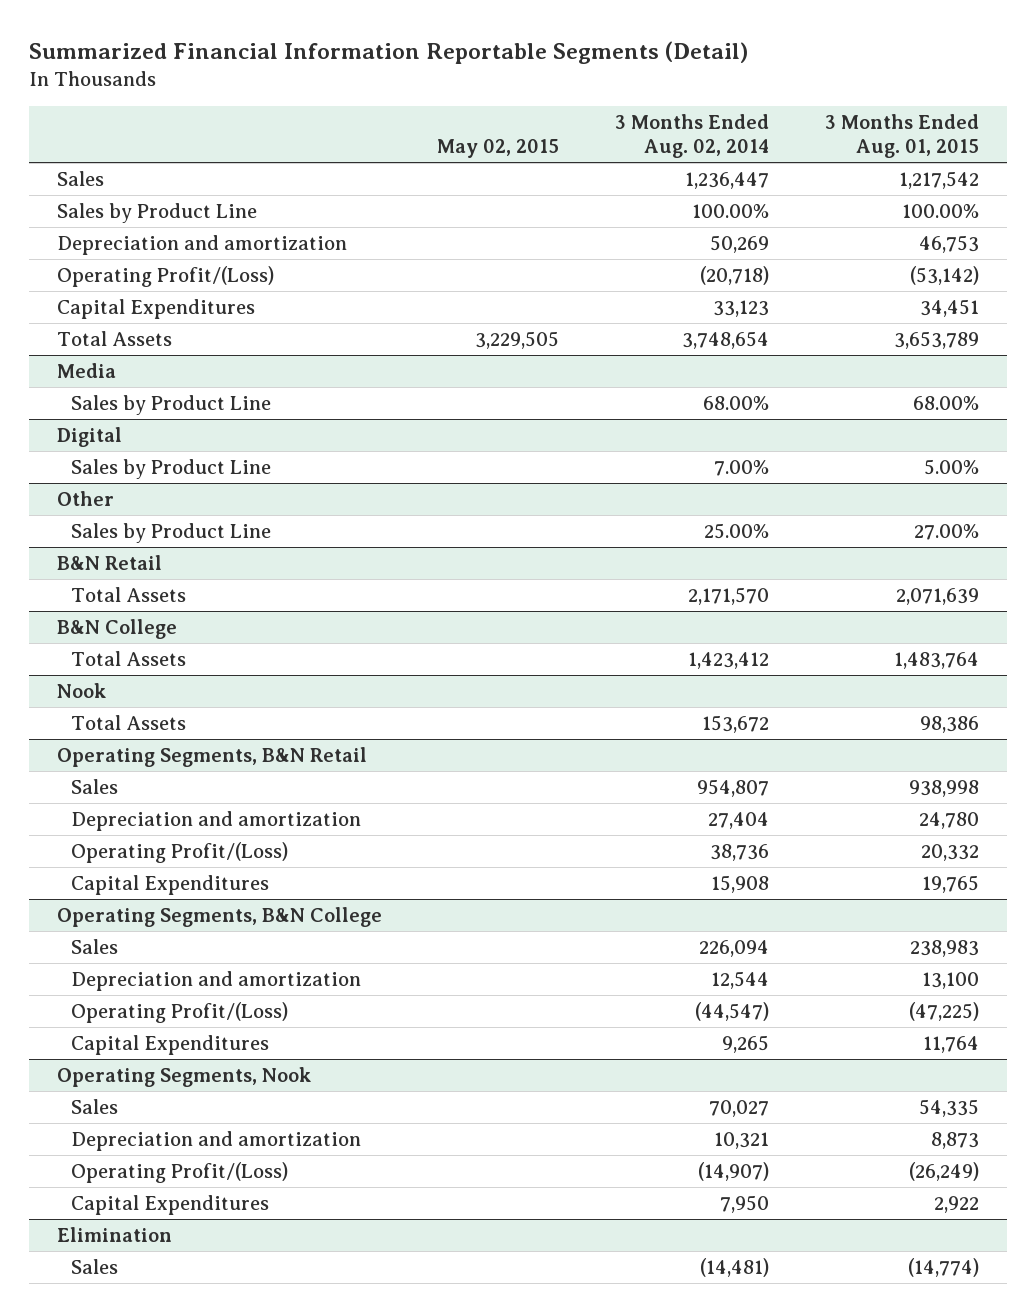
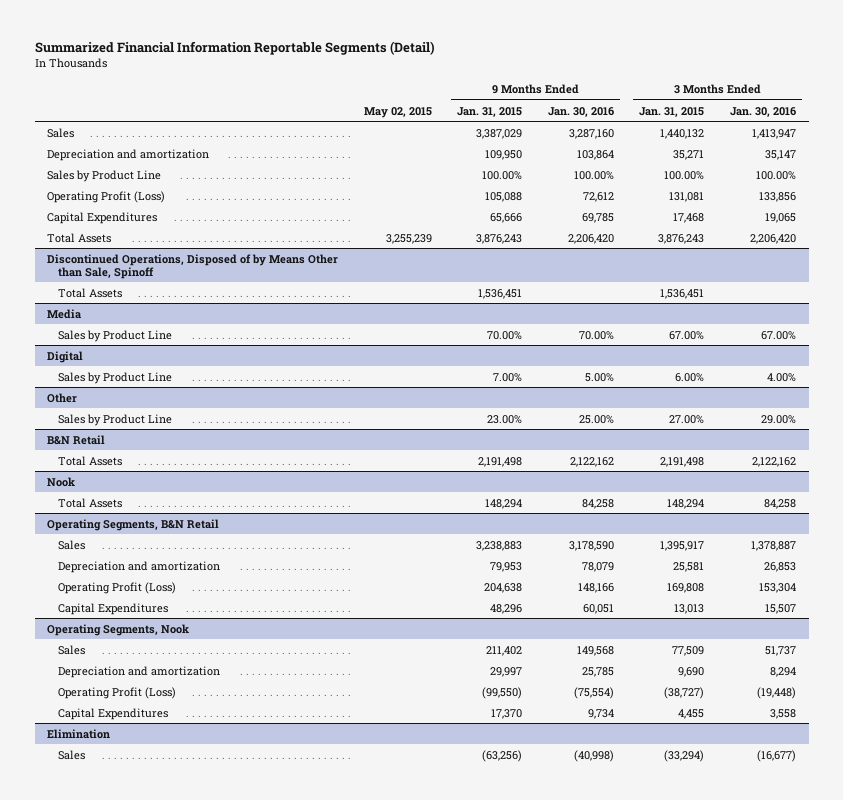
- | May 02, 2015 | 3 Months Ended Aug. 02, 2014 | 3 Months Ended Aug. 01, 2015
+ | May 02, 2015 | 9 Months Ended Jan. 31, 2015 | 9 Months Ended Jan. 30, 2016 | 3 Months Ended Jan. 31, 2015 | 3 Months Ended Jan. 30, 2016
- Operating Profit/(Loss) | | (20,718) | (53,142)
moved down: Sales by Product Line | | 100.00% | 100.00% | 100.00% | 100.00%
+ Operating Profit (Loss) | | 105,088 | 72,612 | 131,081 | 133,856
- Total Assets | 3,229,505 | 3,748,654 | 3,653,789
+ Total Assets | 3,255,239 | 3,876,243 | 2,206,420 | 3,876,243 | 2,206,420
+ Discontinued Operations, Disposed of by Means Other than Sale, Spinoff
+ Total Assets | | 1,536,451 | | 1,536,451 |
- B&N College
- Total Assets | | 1,423,412 | 1,483,764
@ Operating Segments, B&N Retail
- Operating Profit/(Loss) | | 38,736 | 20,332
+ Operating Profit (Loss) | | 204,638 | 148,166 | 169,808 | 153,304
- Operating Segments, B&N College
- Sales | | 226,094 | 238,983
- Depreciation and amortization | | 12,544 | 13,100
- Operating Profit/(Loss) | | (44,547) | (47,225)
- Capital Expenditures | | 9,265 | 11,764
@ Operating Segments, Nook
- Operating Profit/(Loss) | | (14,907) | (26,249)
+ Operating Profit (Loss) | | (99,550) | (75,554) | (38,727) | (19,448)

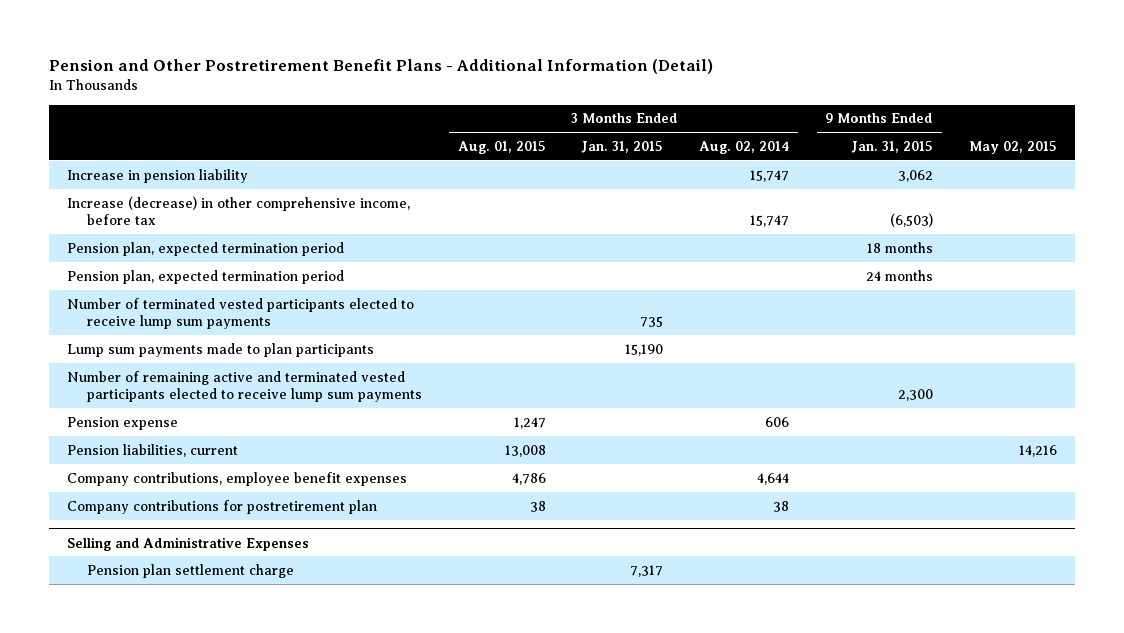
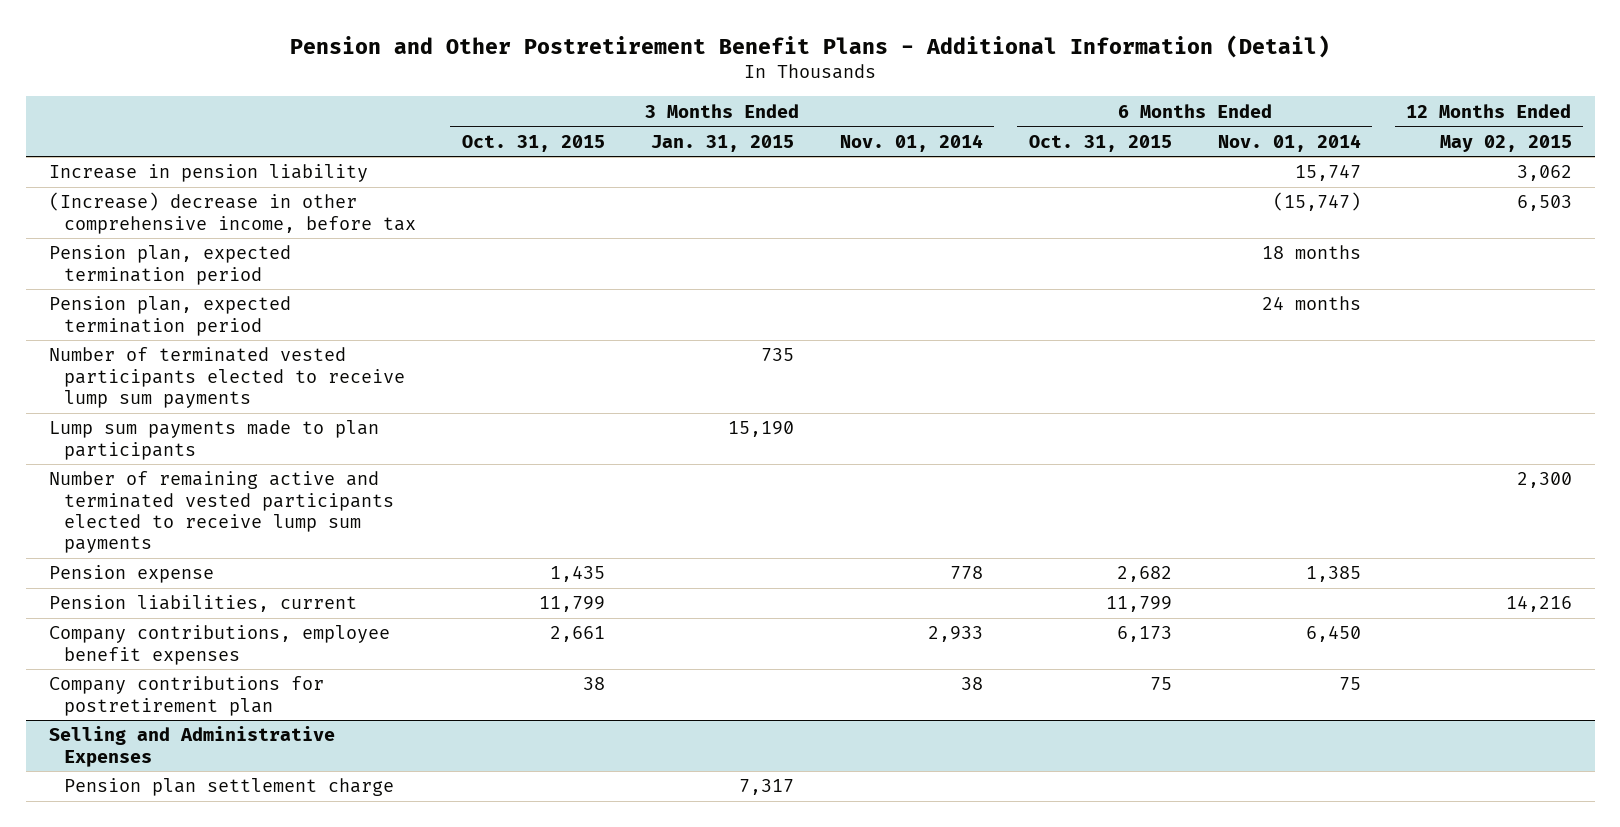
- | 3 Months Ended Aug. 01, 2015 | 3 Months Ended Jan. 31, 2015 | 3 Months Ended Aug. 02, 2014 | 9 Months Ended Jan. 31, 2015 | May 02, 2015
+ | 3 Months Ended Oct. 31, 2015 | 3 Months Ended Jan. 31, 2015 | 3 Months Ended Nov. 01, 2014 | 6 Months Ended Oct. 31, 2015 | 6 Months Ended Nov. 01, 2014 | 12 Months Ended May 02, 2015
- Increase (decrease) in other comprehensive income, before tax | | | 15,747 | (6,503) |
+ (Increase) decrease in other comprehensive income, before tax | | | | | (15,747) | 6,503

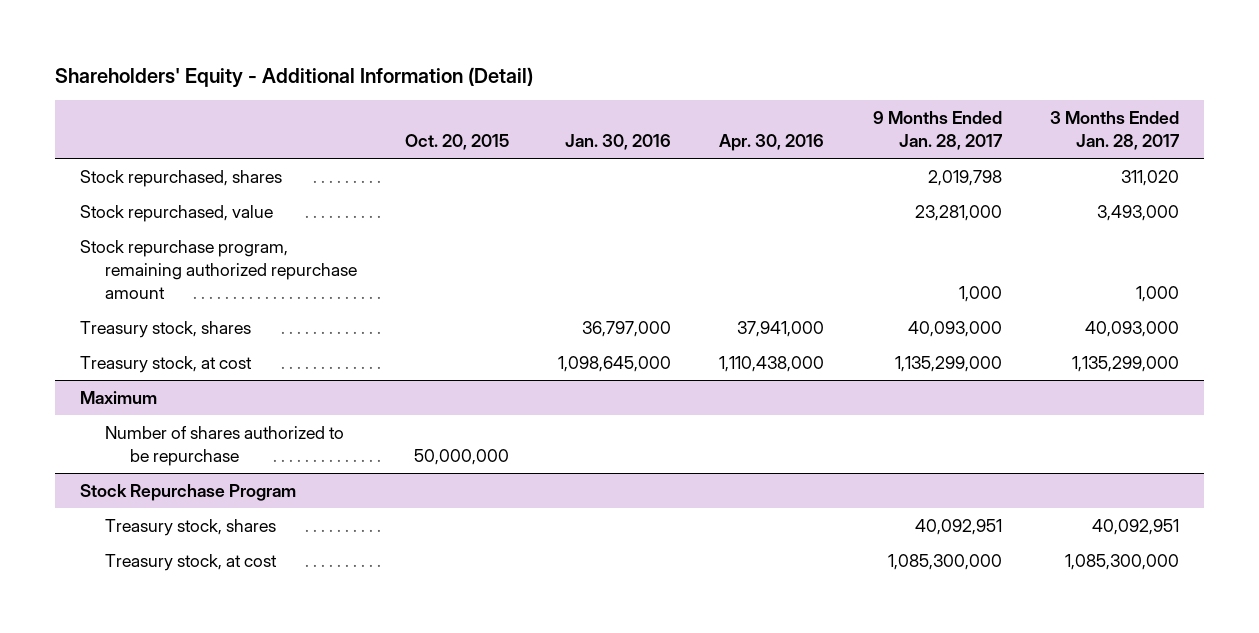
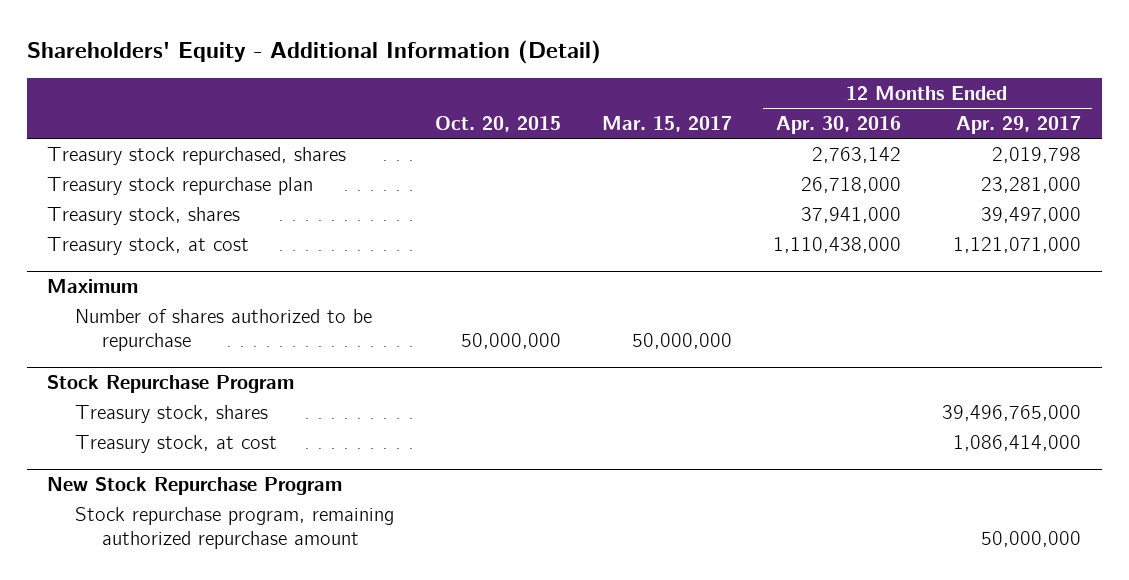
- | Oct. 20, 2015 | Jan. 30, 2016 | Apr. 30, 2016 | 9 Months Ended Jan. 28, 2017 | 3 Months Ended Jan. 28, 2017
+ | Oct. 20, 2015 | Mar. 15, 2017 | 12 Months Ended Apr. 30, 2016 | 12 Months Ended Apr. 29, 2017
- Stock repurchased, shares | | | | 2,019,798 | 311,020
- Stock repurchased, value | | | | 23,281,000 | 3,493,000
- Stock repurchase program, remaining authorized repurchase amount | | | | 1,000 | 1,000
+ Treasury stock repurchased, shares | | | 2,763,142 | 2,019,798
+ Treasury stock repurchase plan | | | 26,718,000 | 23,281,000
+ New Stock Repurchase Program
+ Stock repurchase program, remaining authorized repurchase amount | | | | 50,000,000

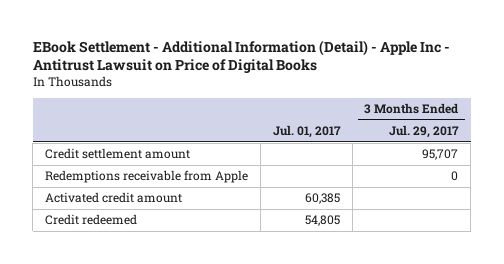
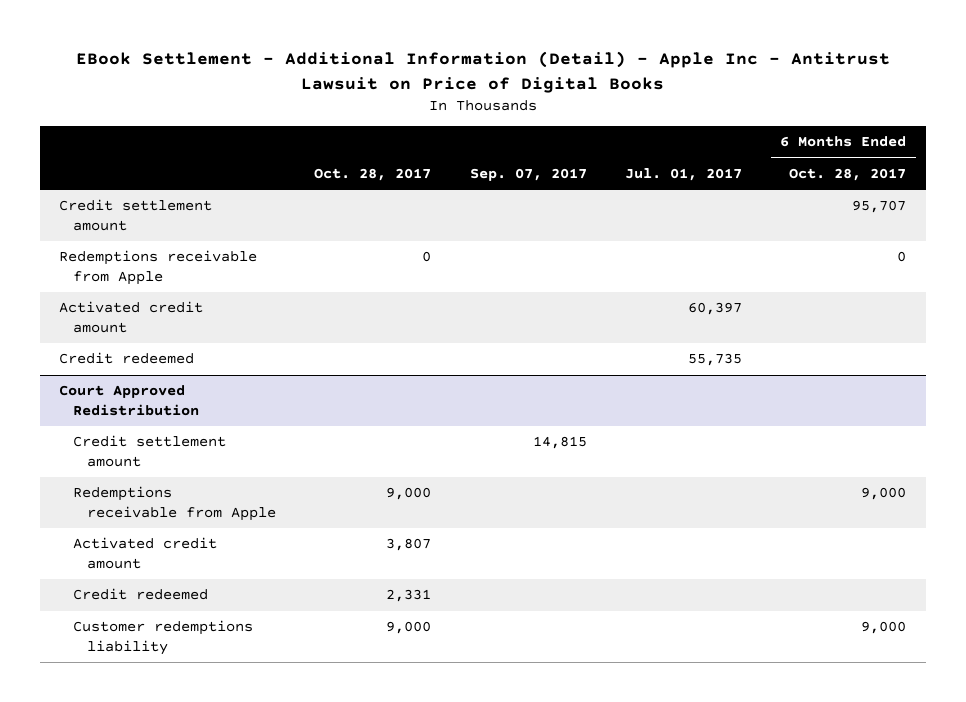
- | Jul. 01, 2017 | 3 Months Ended Jul. 29, 2017
+ | Oct. 28, 2017 | Sep. 07, 2017 | Jul. 01, 2017 | 6 Months Ended Oct. 28, 2017
- Activated credit amount | 60,385 |
- Credit redeemed | 54,805 |
+ Activated credit amount | | | 60,397 |
+ Credit redeemed | | | 55,735 |
+ Court Approved Redistribution
+ Credit settlement amount | | 14,815 | |
+ Redemptions receivable from Apple | 9,000 | | | 9,000
+ Activated credit amount | 3,807 | | |
+ Credit redeemed | 2,331 | | |
+ Customer redemptions liability | 9,000 | | | 9,000

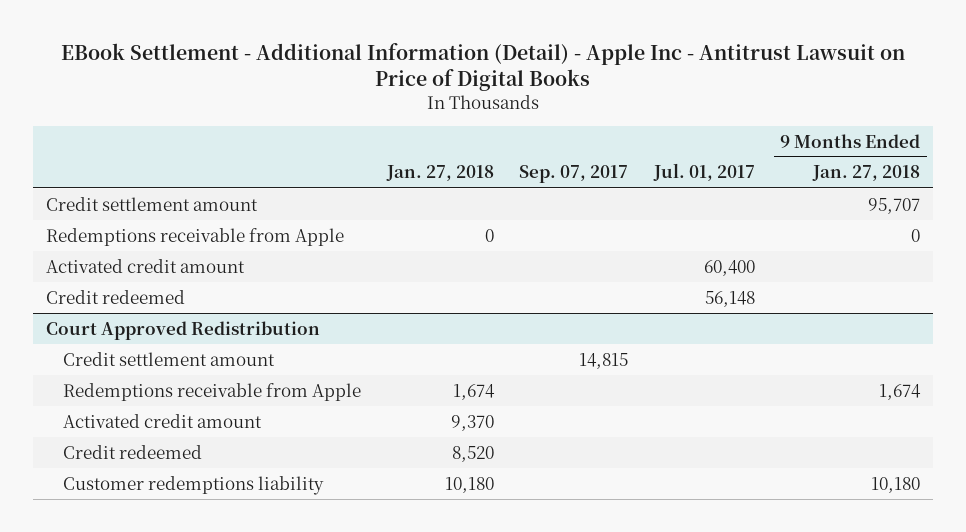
- | Oct. 28, 2017 | Sep. 07, 2017 | Jul. 01, 2017 | 6 Months Ended Oct. 28, 2017
+ | Jan. 27, 2018 | Sep. 07, 2017 | Jul. 01, 2017 | 9 Months Ended Jan. 27, 2018
- Activated credit amount | | | 60,397 |
- Credit redeemed | | | 55,735 |
+ Activated credit amount | | | 60,400 |
+ Credit redeemed | | | 56,148 |

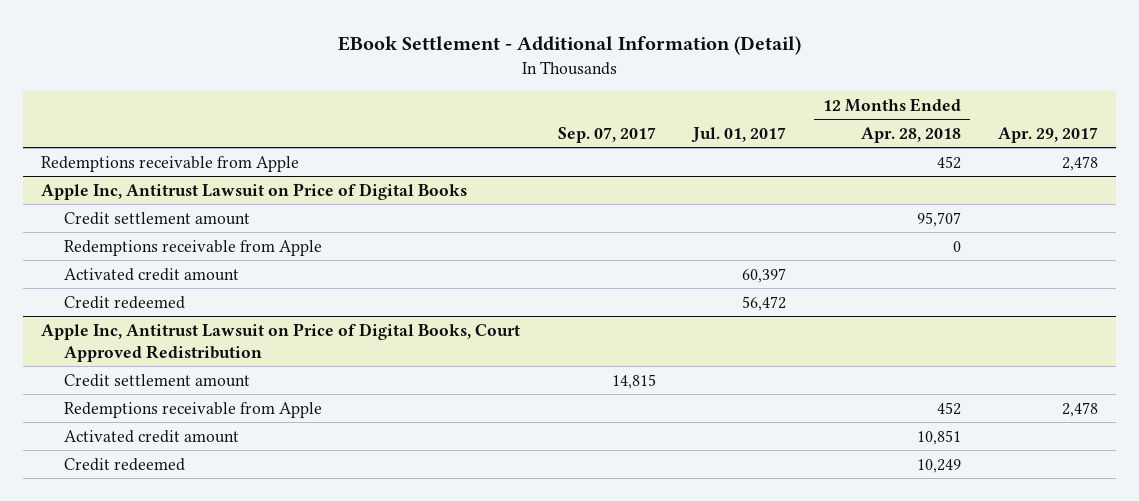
- EBook Settlement - Additional Information (Detail) - Apple Inc - Antitrust Lawsuit on Price of Digital Books
+ EBook Settlement - Additional Information (Detail)
- | Jan. 27, 2018 | Sep. 07, 2017 | Jul. 01, 2017 | 9 Months Ended Jan. 27, 2018
+ | Sep. 07, 2017 | Jul. 01, 2017 | 12 Months Ended Apr. 28, 2018 | Apr. 29, 2017
- Credit settlement amount | | | | 95,707
- Activated credit amount | | | 60,400 |
- Credit redeemed | | | 56,148 |
- Court Approved Redistribution
+ Apple Inc, Antitrust Lawsuit on Price of Digital Books
+ Credit settlement amount | | | 95,707 |
+ Redemptions receivable from Apple | | | 0 |
+ Activated credit amount | | 60,397 | |
+ Credit redeemed | | 56,472 | |
+ Apple Inc, Antitrust Lawsuit on Price of Digital Books, Court Approved Redistribution
- Customer redemptions liability | 10,180 | | | 10,180

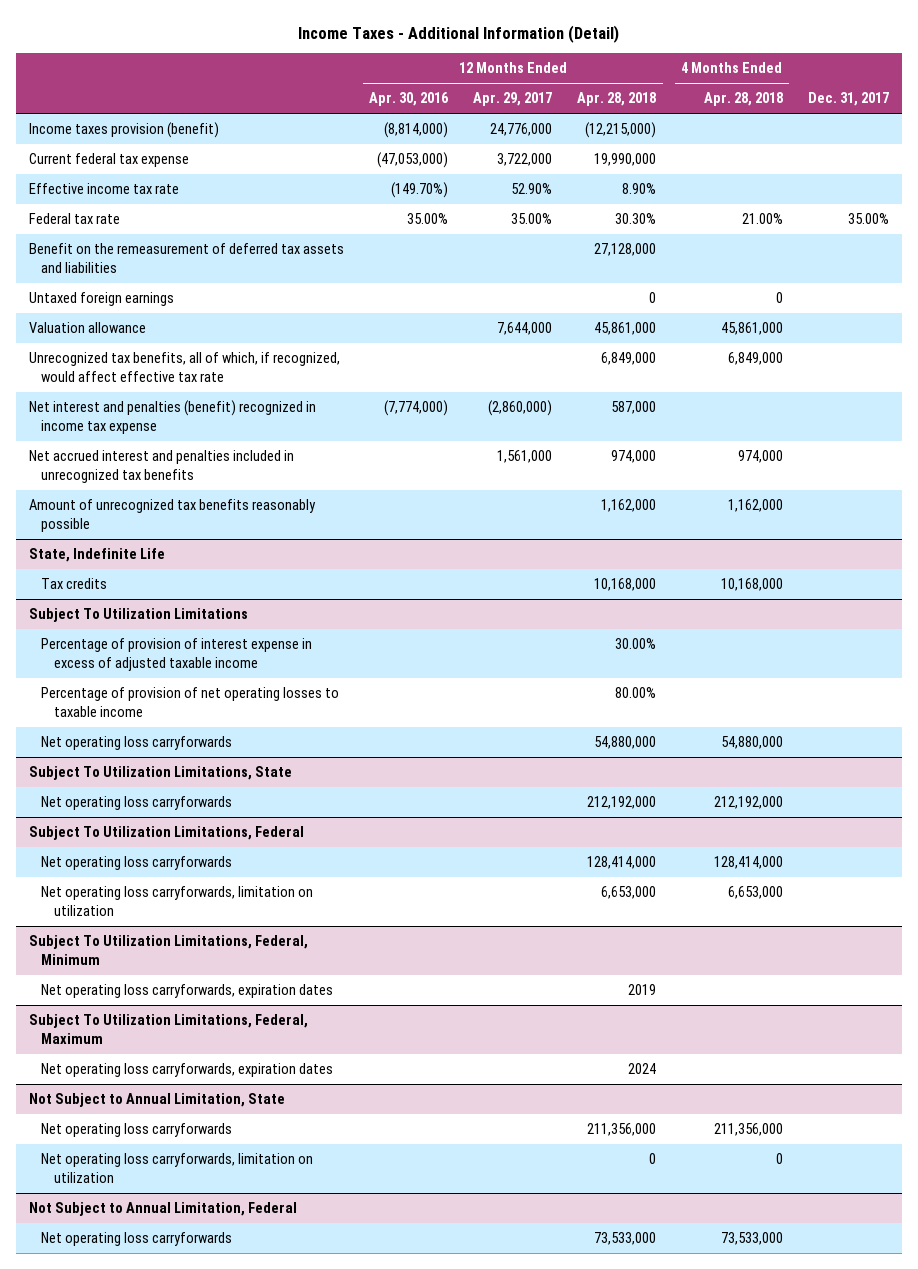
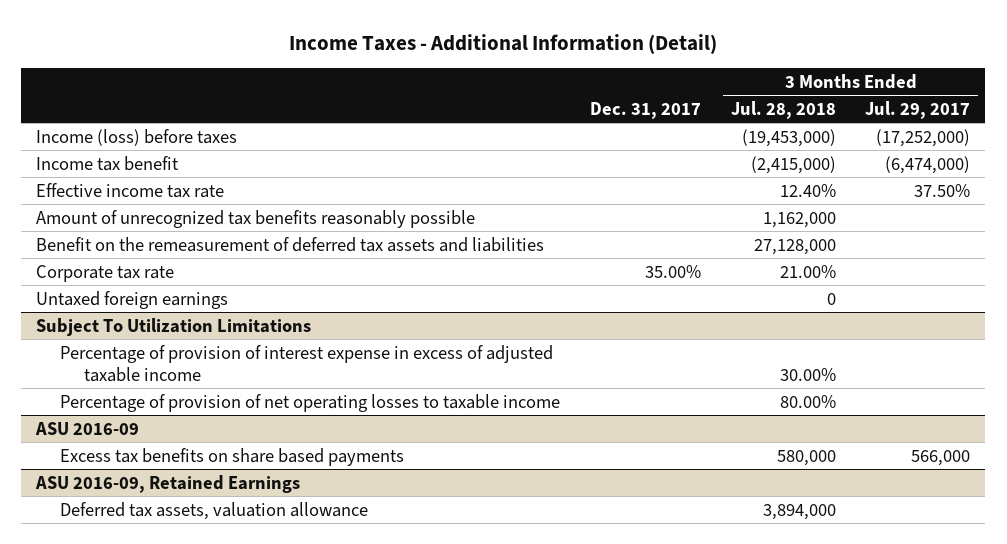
- | 12 Months Ended Apr. 30, 2016 | 12 Months Ended Apr. 29, 2017 | 12 Months Ended Apr. 28, 2018 | 4 Months Ended Apr. 28, 2018 | Dec. 31, 2017
+ | Dec. 31, 2017 | 3 Months Ended Jul. 28, 2018 | 3 Months Ended Jul. 29, 2017
- Income taxes provision (benefit) | (8,814,000) | 24,776,000 | (12,215,000) | |
- Current federal tax expense | (47,053,000) | 3,722,000 | 19,990,000 | |
+ Income (loss) before taxes | | (19,453,000) | (17,252,000)
+ Income tax benefit | | (2,415,000) | (6,474,000)
- Federal tax rate | 35.00% | 35.00% | 30.30% | 21.00% | 35.00%
moved up: Amount of unrecognized tax benefits reasonably possible | | 1,162,000 |
+ Corporate tax rate | 35.00% | 21.00% |
- Valuation allowance | | 7,644,000 | 45,861,000 | 45,861,000 |
- Unrecognized tax benefits, all of which, if recognized, would affect effective tax rate | | | 6,849,000 | 6,849,000 |
- Net interest and penalties (benefit) recognized in income tax expense | (7,774,000) | (2,860,000) | 587,000 | |
- Net accrued interest and penalties included in unrecognized tax benefits | | 1,561,000 | 974,000 | 974,000 |
- State, Indefinite Life
- Tax credits | | | 10,168,000 | 10,168,000 |
@ Subject To Utilization Limitations
- Net operating loss carryforwards | | | 54,880,000 | 54,880,000 |
- Subject To Utilization Limitations, State
- Net operating loss carryforwards | | | 212,192,000 | 212,192,000 |
- Subject To Utilization Limitations, Federal
- Net operating loss carryforwards | | | 128,414,000 | 128,414,000 |
- Net operating loss carryforwards, limitation on utilization | | | 6,653,000 | 6,653,000 |
- Subject To Utilization Limitations, Federal, Minimum
- Net operating loss carryforwards, expiration dates | | | 2019 | |
- Subject To Utilization Limitations, Federal, Maximum
- Net operating loss carryforwards, expiration dates | | | 2024 | |
- Not Subject to Annual Limitation, State
- Net operating loss carryforwards | | | 211,356,000 | 211,356,000 |
- Net operating loss carryforwards, limitation on utilization | | | 0 | 0 |
- Not Subject to Annual Limitation, Federal
- Net operating loss carryforwards | | | 73,533,000 | 73,533,000 |
+ ASU 2016-09
+ Excess tax benefits on share based payments | | 580,000 | 566,000
+ ASU 2016-09, Retained Earnings
+ Deferred tax assets, valuation allowance | | 3,894,000 |

